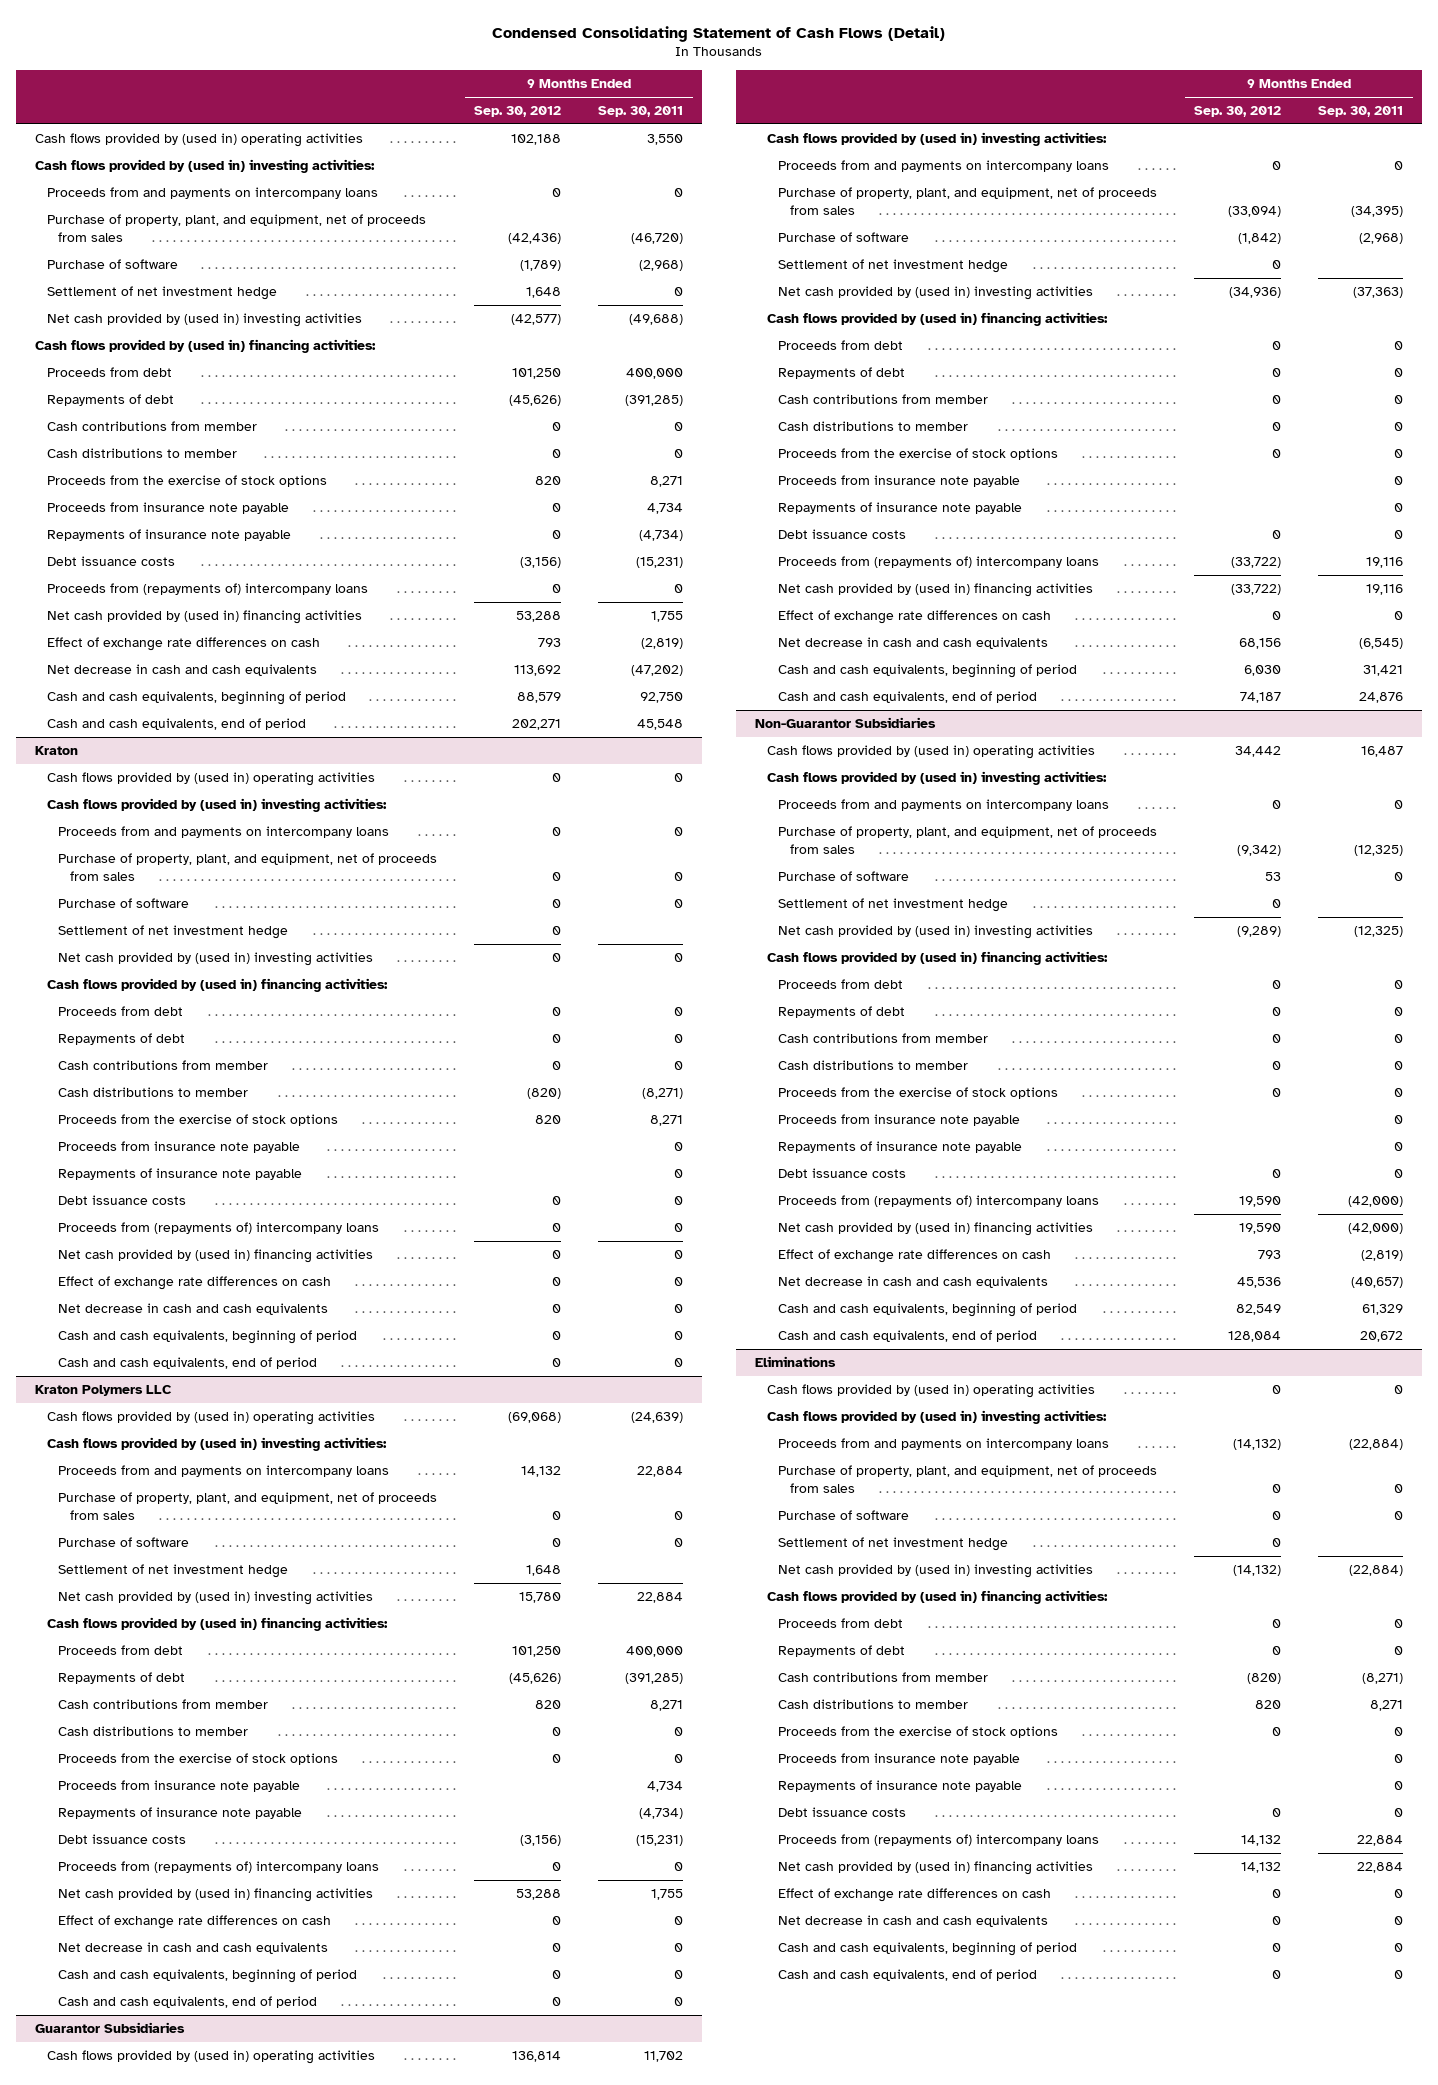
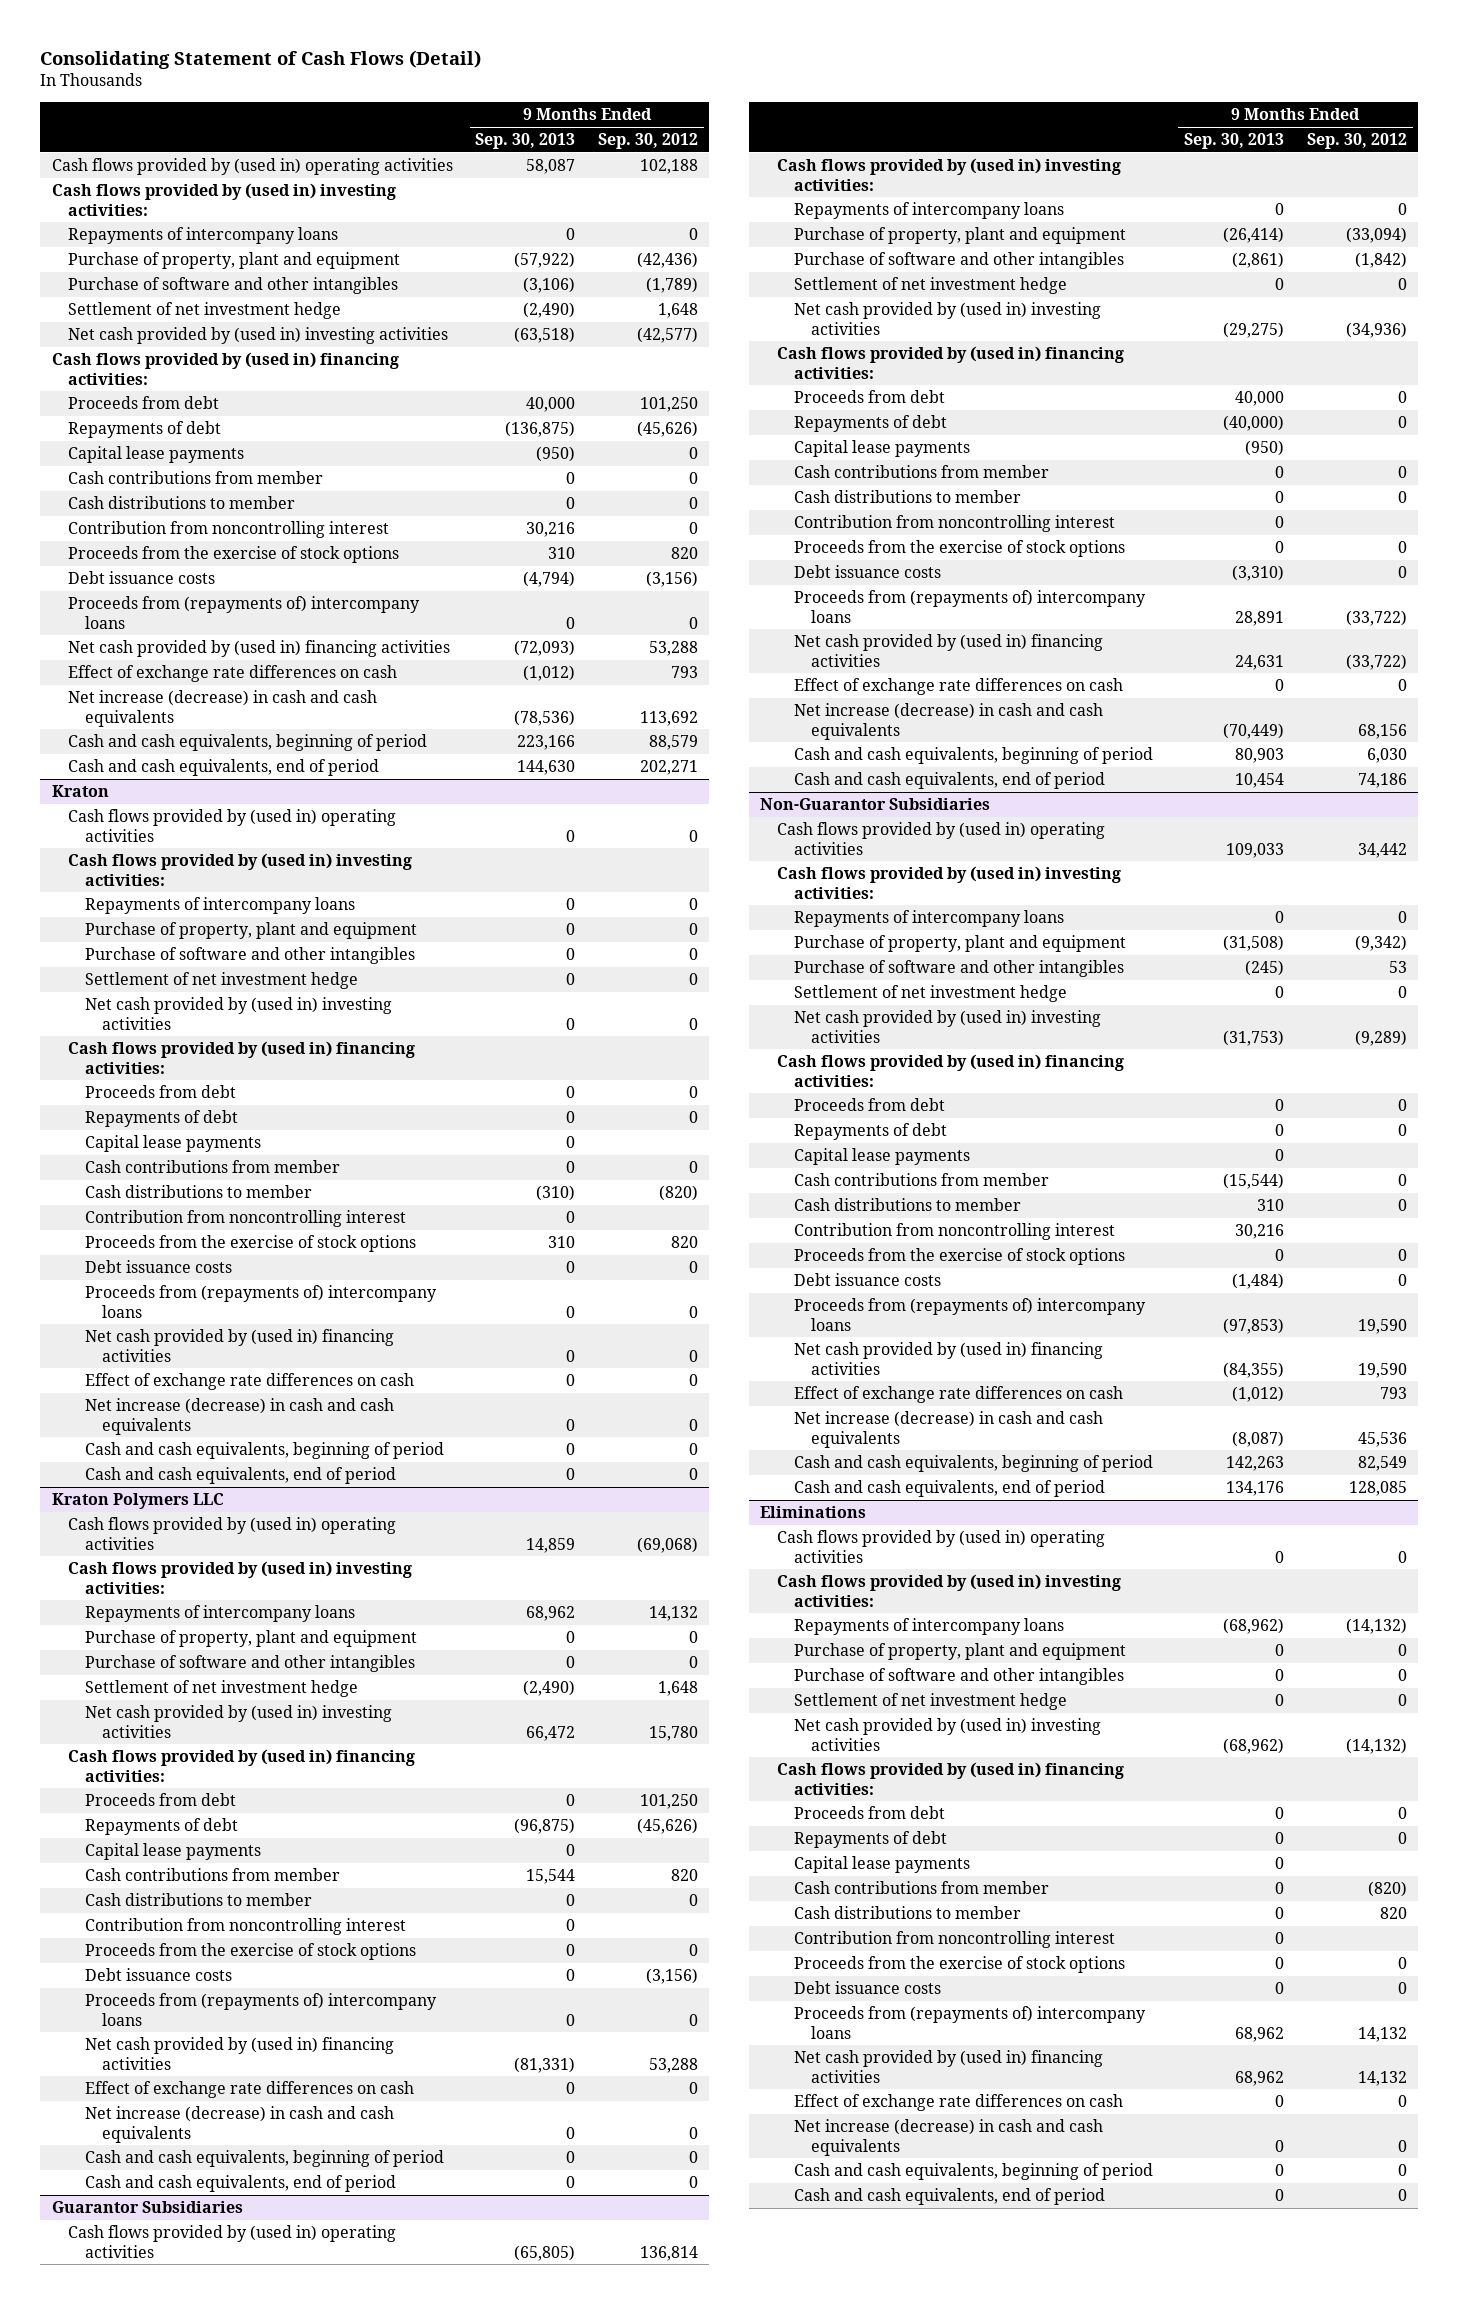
- Condensed Consolidating Statement of Cash Flows (Detail)
+ Consolidating Statement of Cash Flows (Detail)
- | 9 Months Ended Sep. 30, 2012 | 9 Months Ended Sep. 30, 2011
+ | 9 Months Ended Sep. 30, 2013 | 9 Months Ended Sep. 30, 2012
- Proceeds from and payments on intercompany loans | 0 | 0
- Purchase of property, plant, and equipment, net of proceeds from sales | (42,436) | (46,720)
- Purchase of software | (1,789) | (2,968)
+ Repayments of intercompany loans | 0 | 0
+ Purchase of property, plant and equipment | (57,922) | (42,436)
+ Purchase of software and other intangibles | (3,106) | (1,789)
+ Capital lease payments | (950) | 0
+ Contribution from noncontrolling interest | 30,216 | 0
- Proceeds from insurance note payable | 0 | 4,734
- Repayments of insurance note payable | 0 | (4,734)
- Net decrease in cash and cash equivalents | 113,692 | (47,202)
+ Net increase (decrease) in cash and cash equivalents | (78,536) | 113,692
@ Kraton
- Proceeds from and payments on intercompany loans | 0 | 0
- Purchase of property, plant, and equipment, net of proceeds from sales | 0 | 0
- Purchase of software | 0 | 0
+ Repayments of intercompany loans | 0 | 0
+ Purchase of property, plant and equipment | 0 | 0
+ Purchase of software and other intangibles | 0 | 0
+ Capital lease payments | 0 |
+ Contribution from noncontrolling interest | 0 |
- Proceeds from insurance note payable | | 0
- Repayments of insurance note payable | | 0
- Net decrease in cash and cash equivalents | 0 | 0
+ Net increase (decrease) in cash and cash equivalents | 0 | 0
@ Kraton Polymers LLC
- Proceeds from and payments on intercompany loans | 14,132 | 22,884
- Purchase of property, plant, and equipment, net of proceeds from sales | 0 | 0
- Purchase of software | 0 | 0
+ Repayments of intercompany loans | 68,962 | 14,132
+ Purchase of property, plant and equipment | 0 | 0
+ Purchase of software and other intangibles | 0 | 0
+ Capital lease payments | 0 |
+ Contribution from noncontrolling interest | 0 |
- Proceeds from insurance note payable | | 4,734
- Repayments of insurance note payable | | (4,734)
- Net decrease in cash and cash equivalents | 0 | 0
+ Net increase (decrease) in cash and cash equivalents | 0 | 0
@ Guarantor Subsidiaries
- Proceeds from and payments on intercompany loans | 0 | 0
- Purchase of property, plant, and equipment, net of proceeds from sales | (33,094) | (34,395)
- Purchase of software | (1,842) | (2,968)
+ Repayments of intercompany loans | 0 | 0
+ Purchase of property, plant and equipment | (26,414) | (33,094)
+ Purchase of software and other intangibles | (2,861) | (1,842)
+ Capital lease payments | (950) |
+ Contribution from noncontrolling interest | 0 |
- Proceeds from insurance note payable | | 0
- Repayments of insurance note payable | | 0
- Net decrease in cash and cash equivalents | 68,156 | (6,545)
+ Net increase (decrease) in cash and cash equivalents | (70,449) | 68,156
- Cash and cash equivalents, end of period | 74,187 | 24,876
+ Cash and cash equivalents, end of period | 10,454 | 74,186
@ Non-Guarantor Subsidiaries
- Proceeds from and payments on intercompany loans | 0 | 0
- Purchase of property, plant, and equipment, net of proceeds from sales | (9,342) | (12,325)
- Purchase of software | 53 | 0
+ Repayments of intercompany loans | 0 | 0
+ Purchase of property, plant and equipment | (31,508) | (9,342)
+ Purchase of software and other intangibles | (245) | 53
+ Capital lease payments | 0 |
+ Contribution from noncontrolling interest | 30,216 |
- Proceeds from insurance note payable | | 0
- Repayments of insurance note payable | | 0
- Net decrease in cash and cash equivalents | 45,536 | (40,657)
+ Net increase (decrease) in cash and cash equivalents | (8,087) | 45,536
- Cash and cash equivalents, end of period | 128,084 | 20,672
+ Cash and cash equivalents, end of period | 134,176 | 128,085
@ Eliminations
- Proceeds from and payments on intercompany loans | (14,132) | (22,884)
- Purchase of property, plant, and equipment, net of proceeds from sales | 0 | 0
- Purchase of software | 0 | 0
+ Repayments of intercompany loans | (68,962) | (14,132)
+ Purchase of property, plant and equipment | 0 | 0
+ Purchase of software and other intangibles | 0 | 0
+ Capital lease payments | 0 |
+ Contribution from noncontrolling interest | 0 |
- Proceeds from insurance note payable | | 0
- Repayments of insurance note payable | | 0
- Net decrease in cash and cash equivalents | 0 | 0
+ Net increase (decrease) in cash and cash equivalents | 0 | 0

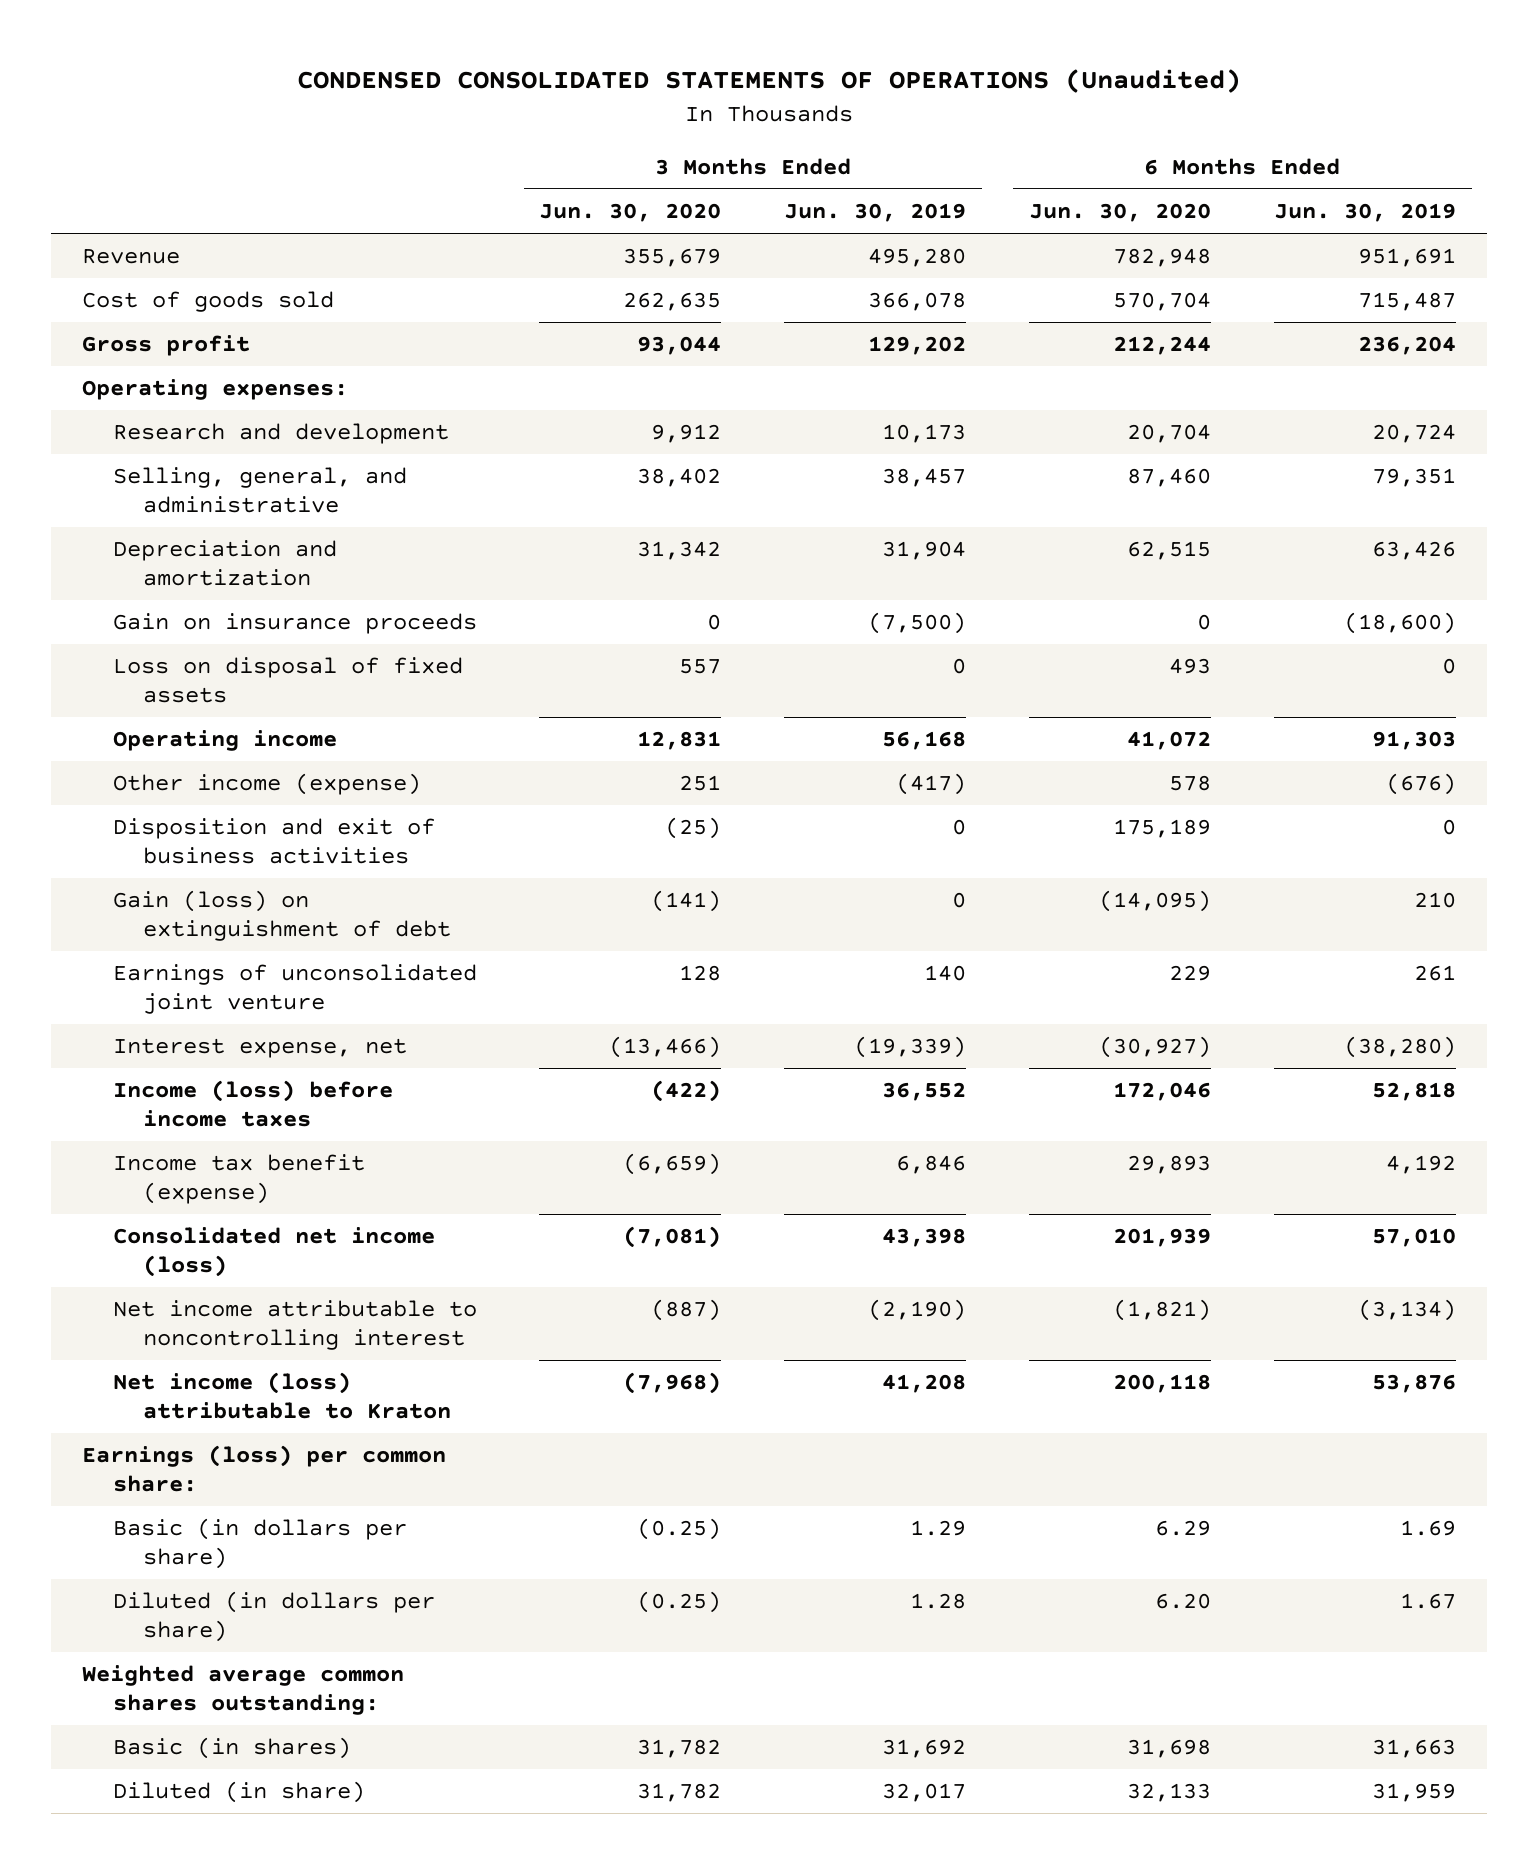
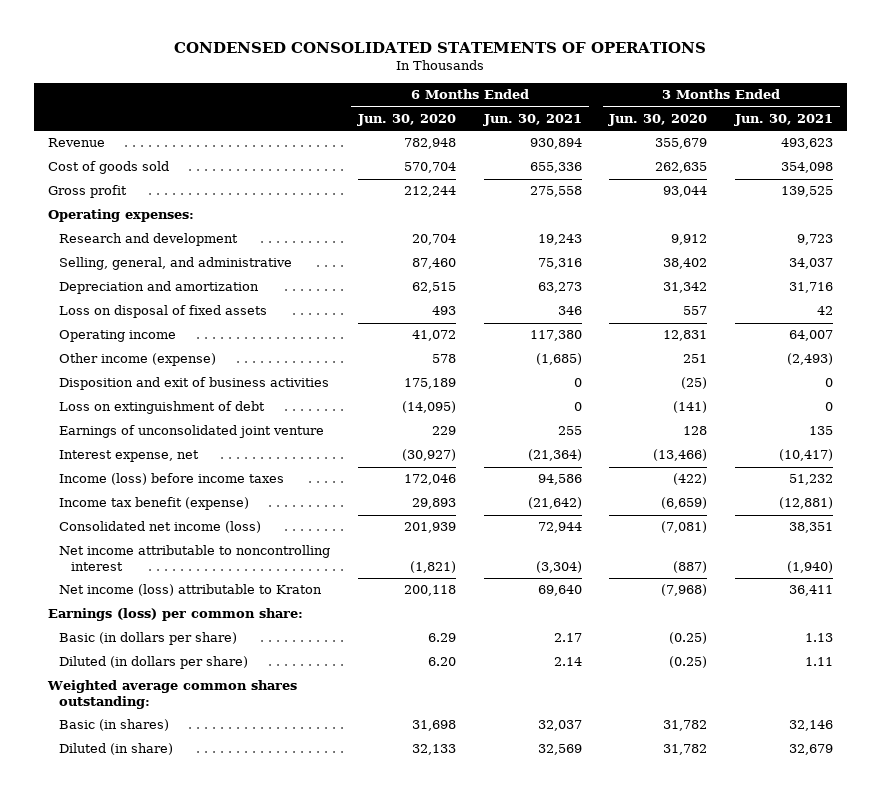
- CONDENSED CONSOLIDATED STATEMENTS OF OPERATIONS (Unaudited)
+ CONDENSED CONSOLIDATED STATEMENTS OF OPERATIONS
- | 3 Months Ended Jun. 30, 2020 | 3 Months Ended Jun. 30, 2019 | 6 Months Ended Jun. 30, 2020 | 6 Months Ended Jun. 30, 2019
+ | 6 Months Ended Jun. 30, 2020 | 6 Months Ended Jun. 30, 2021 | 3 Months Ended Jun. 30, 2020 | 3 Months Ended Jun. 30, 2021
- Gain on insurance proceeds | 0 | (7,500) | 0 | (18,600)
- Gain (loss) on extinguishment of debt | (141) | 0 | (14,095) | 210
+ Loss on extinguishment of debt | (14,095) | 0 | (141) | 0

